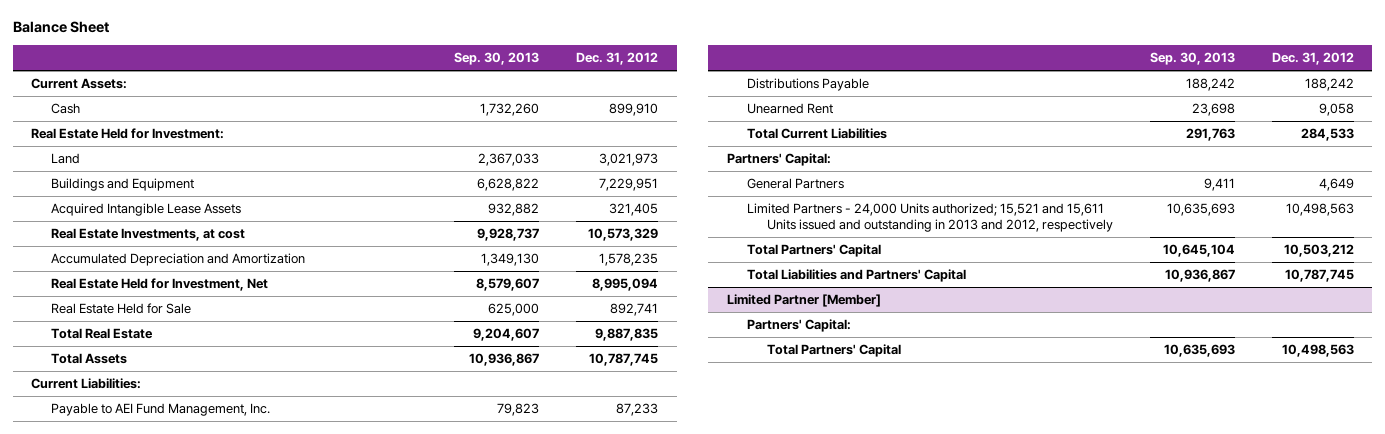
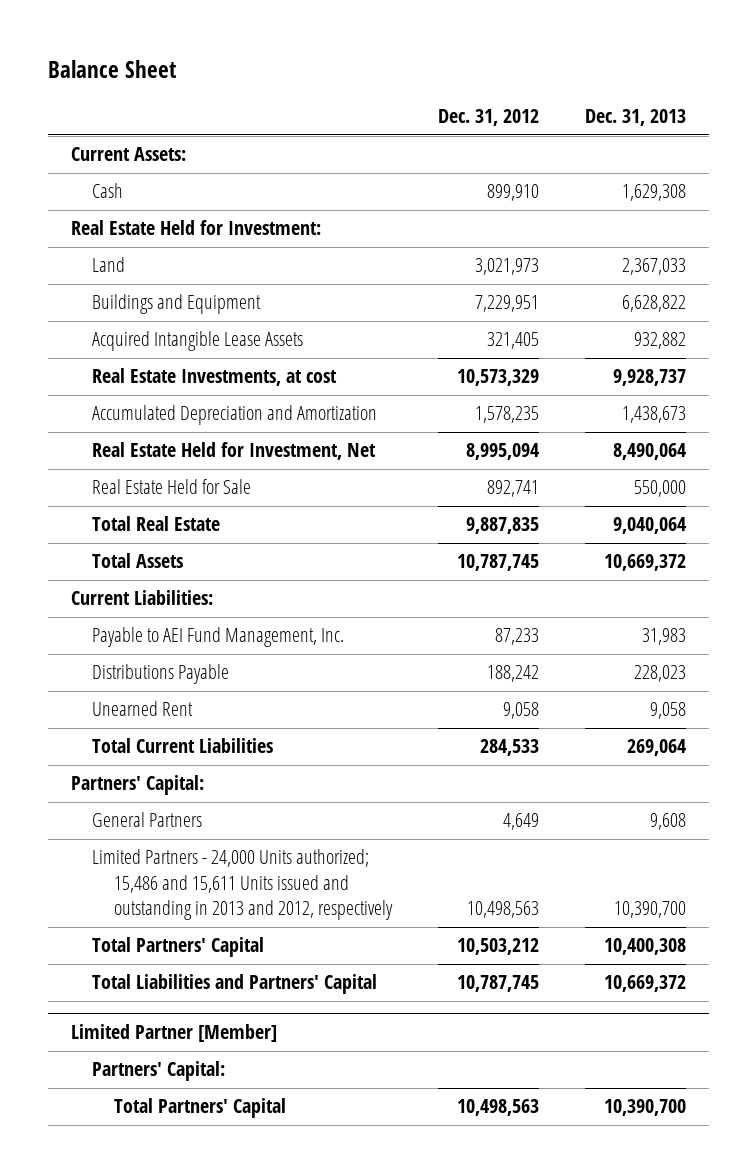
- | Sep. 30, 2013 | Dec. 31, 2012
+ | Dec. 31, 2012 | Dec. 31, 2013
- Limited Partners - 24,000 Units authorized; 15,521 and 15,611 Units issued and outstanding in 2013 and 2012, respectively | 10,635,693 | 10,498,563
+ Limited Partners - 24,000 Units authorized; 15,486 and 15,611 Units issued and outstanding in 2013 and 2012, respectively | 10,498,563 | 10,390,700

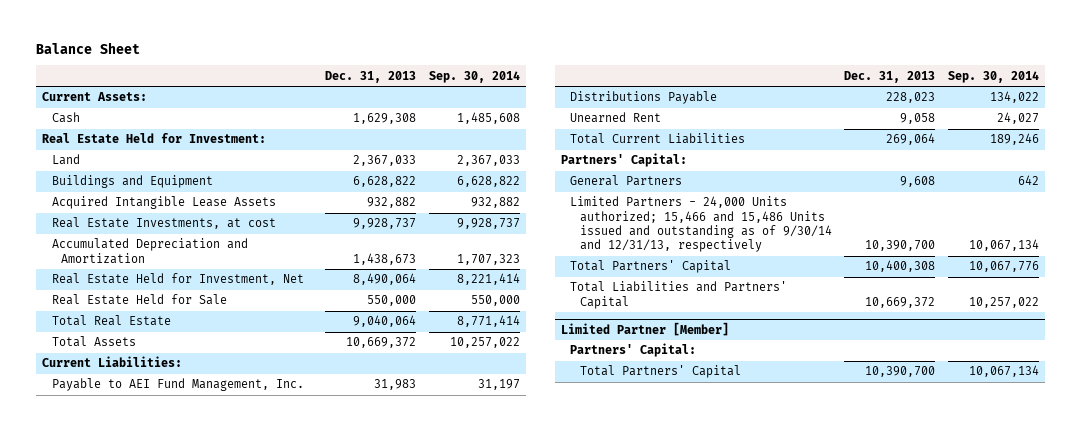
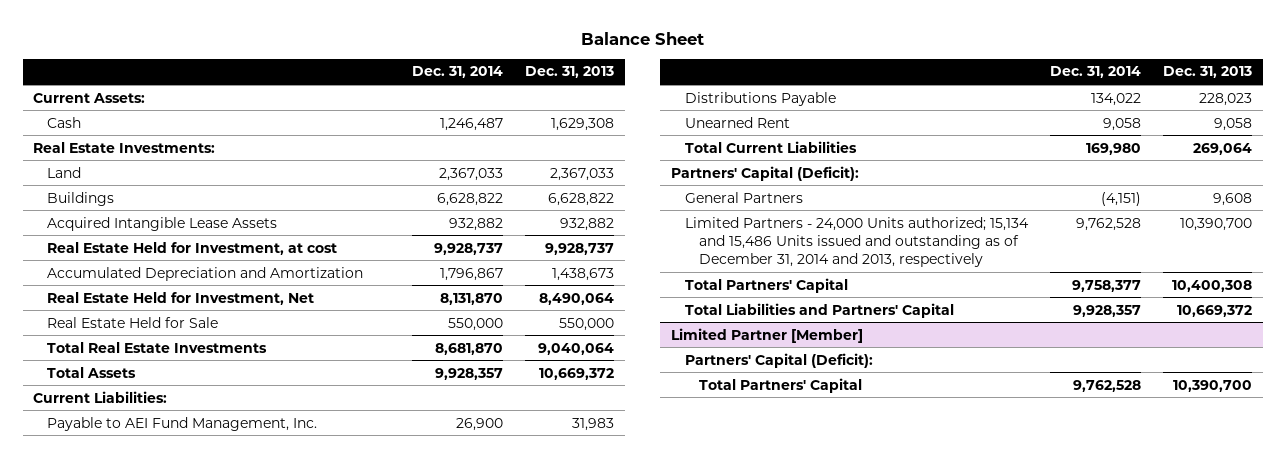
- | Dec. 31, 2013 | Sep. 30, 2014
+ | Dec. 31, 2014 | Dec. 31, 2013
- Real Estate Held for Investment:
+ Real Estate Investments:
- Buildings and Equipment | 6,628,822 | 6,628,822
+ Buildings | 6,628,822 | 6,628,822
- Real Estate Investments, at cost | 9,928,737 | 9,928,737
+ Real Estate Held for Investment, at cost | 9,928,737 | 9,928,737
- Total Real Estate | 9,040,064 | 8,771,414
+ Total Real Estate Investments | 8,681,870 | 9,040,064
- Partners' Capital:
+ Partners' Capital (Deficit):
- Limited Partners - 24,000 Units authorized; 15,466 and 15,486 Units issued and outstanding as of 9/30/14 and 12/31/13, respectively | 10,390,700 | 10,067,134
+ Limited Partners - 24,000 Units authorized; 15,134 and 15,486 Units issued and outstanding as of December 31, 2014 and 2013, respectively | 9,762,528 | 10,390,700
@ Limited Partner [Member]
- Partners' Capital:
+ Partners' Capital (Deficit):

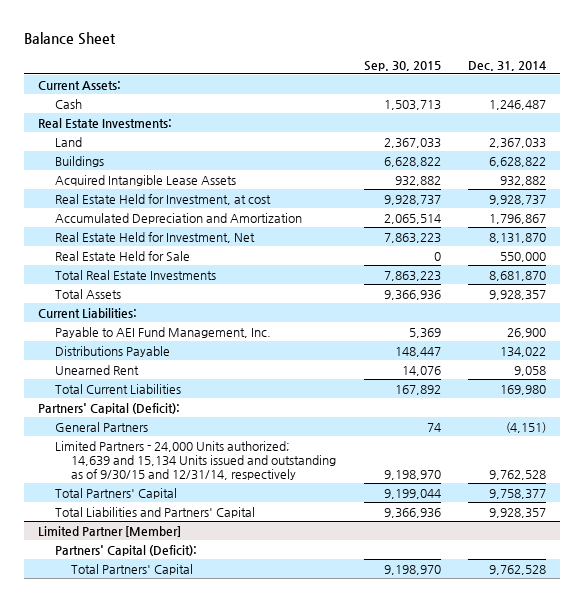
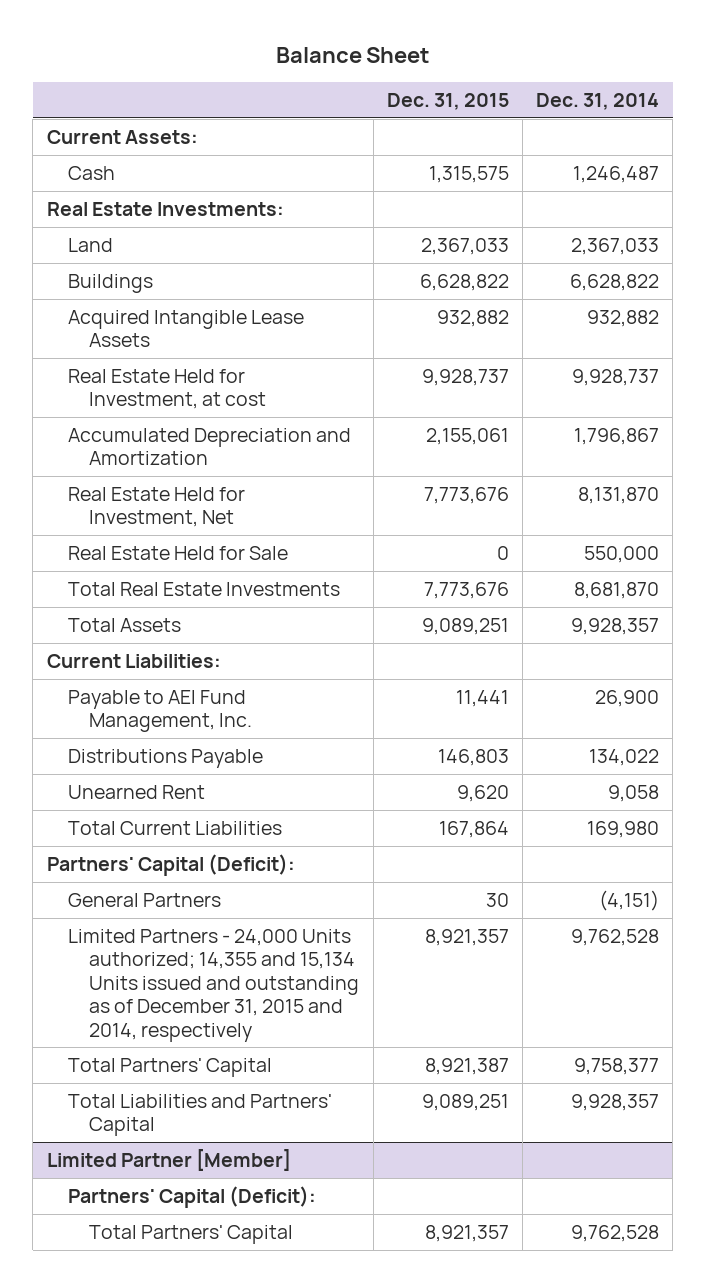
- | Sep. 30, 2015 | Dec. 31, 2014
+ | Dec. 31, 2015 | Dec. 31, 2014
- Limited Partners - 24,000 Units authorized; 14,639 and 15,134 Units issued and outstanding as of 9/30/15 and 12/31/14, respectively | 9,198,970 | 9,762,528
+ Limited Partners - 24,000 Units authorized; 14,355 and 15,134 Units issued and outstanding as of December 31, 2015 and 2014, respectively | 8,921,357 | 9,762,528

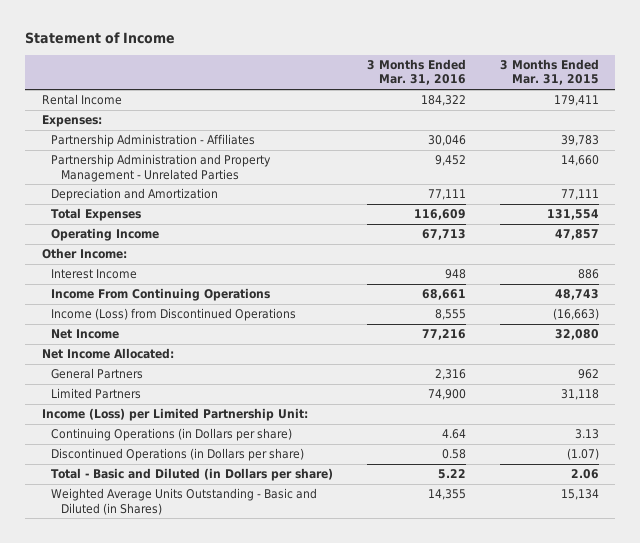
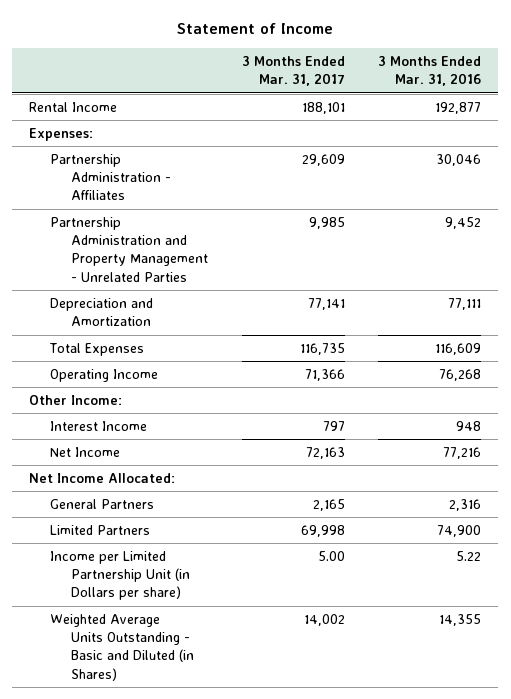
- | 3 Months Ended Mar. 31, 2016 | 3 Months Ended Mar. 31, 2015
+ | 3 Months Ended Mar. 31, 2017 | 3 Months Ended Mar. 31, 2016
- Rental Income | 184,322 | 179,411
+ Rental Income | 188,101 | 192,877
- Operating Income | 67,713 | 47,857
+ Operating Income | 71,366 | 76,268
- Income From Continuing Operations | 68,661 | 48,743
- Income (Loss) from Discontinued Operations | 8,555 | (16,663)
- Income (Loss) per Limited Partnership Unit:
- Continuing Operations (in Dollars per share) | 4.64 | 3.13
- Discontinued Operations (in Dollars per share) | 0.58 | (1.07)
- Total - Basic and Diluted (in Dollars per share) | 5.22 | 2.06
+ Income per Limited Partnership Unit (in Dollars per share) | 5.00 | 5.22

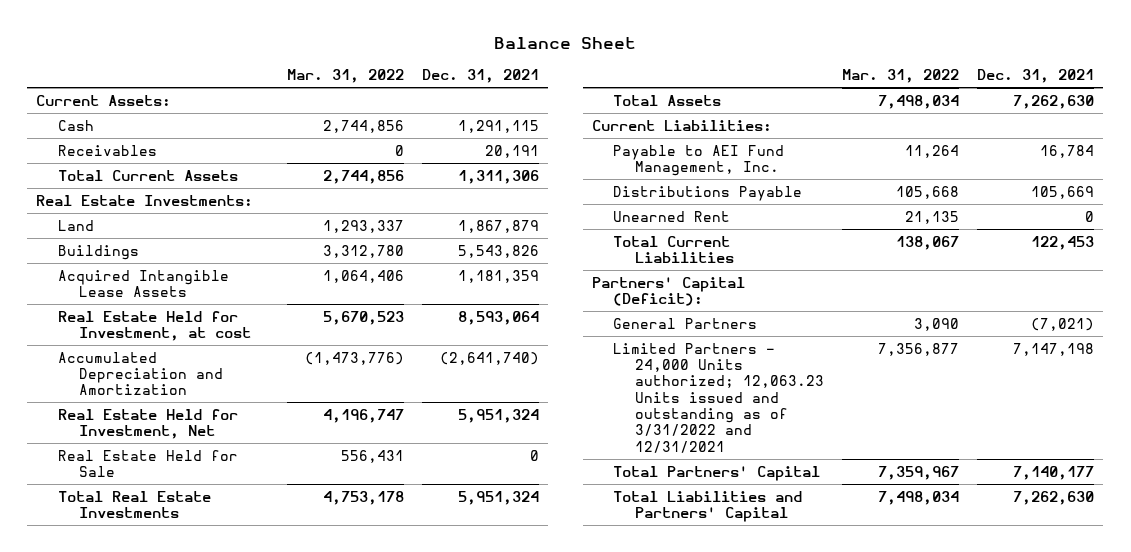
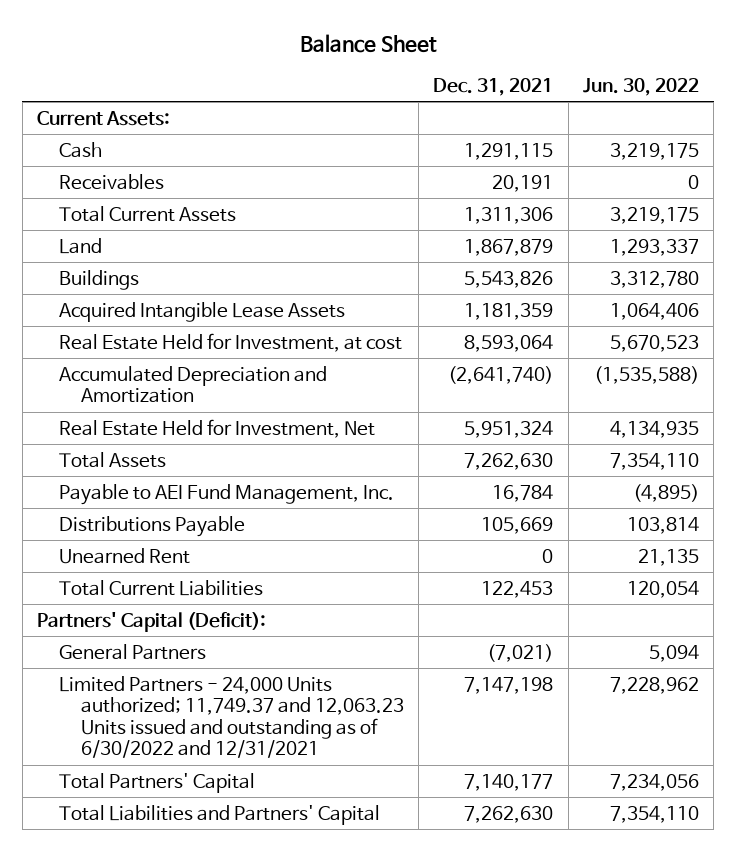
- | Mar. 31, 2022 | Dec. 31, 2021
+ | Dec. 31, 2021 | Jun. 30, 2022
- Real Estate Investments:
- Real Estate Held for Sale | 556,431 | 0
- Total Real Estate Investments | 4,753,178 | 5,951,324
- Current Liabilities:
- Limited Partners - 24,000 Units authorized; 12,063.23 Units issued and outstanding as of 3/31/2022 and 12/31/2021 | 7,356,877 | 7,147,198
+ Limited Partners - 24,000 Units authorized; 11,749.37 and 12,063.23 Units issued and outstanding as of 6/30/2022 and 12/31/2021 | 7,147,198 | 7,228,962

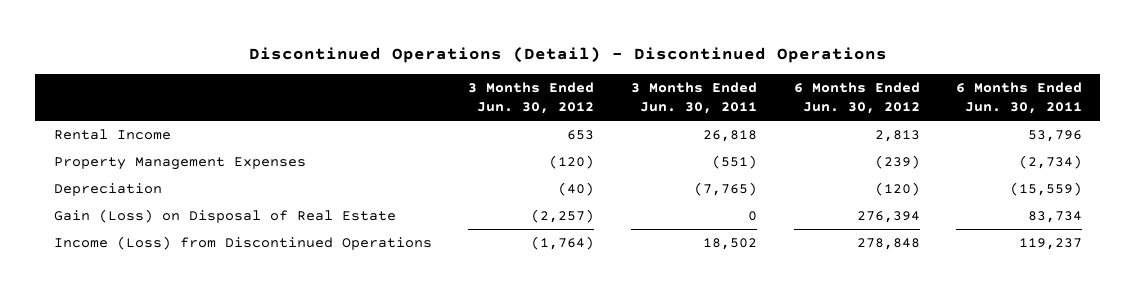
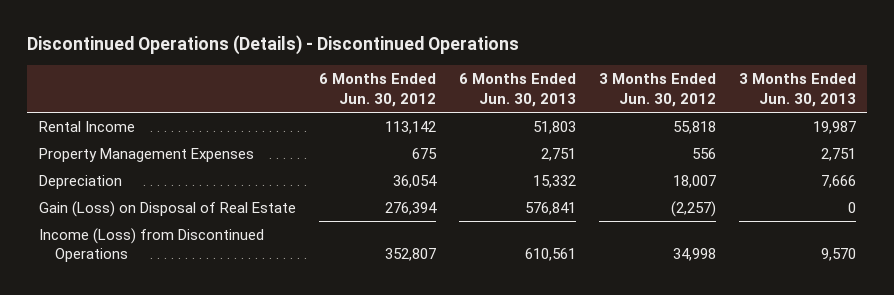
- Discontinued Operations (Detail) - Discontinued Operations
+ Discontinued Operations (Details) - Discontinued Operations
- | 3 Months Ended Jun. 30, 2012 | 3 Months Ended Jun. 30, 2011 | 6 Months Ended Jun. 30, 2012 | 6 Months Ended Jun. 30, 2011
+ | 6 Months Ended Jun. 30, 2012 | 6 Months Ended Jun. 30, 2013 | 3 Months Ended Jun. 30, 2012 | 3 Months Ended Jun. 30, 2013
- Rental Income | 653 | 26,818 | 2,813 | 53,796
- Property Management Expenses | (120) | (551) | (239) | (2,734)
- Depreciation | (40) | (7,765) | (120) | (15,559)
+ Rental Income | 113,142 | 51,803 | 55,818 | 19,987
+ Property Management Expenses | 675 | 2,751 | 556 | 2,751
+ Depreciation | 36,054 | 15,332 | 18,007 | 7,666
- Income (Loss) from Discontinued Operations | (1,764) | 18,502 | 278,848 | 119,237
+ Income (Loss) from Discontinued Operations | 352,807 | 610,561 | 34,998 | 9,570

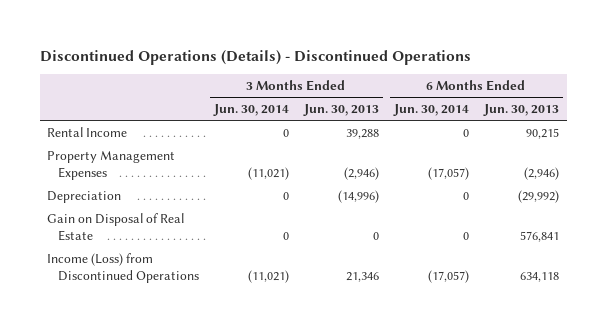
- | 6 Months Ended Jun. 30, 2012 | 6 Months Ended Jun. 30, 2013 | 3 Months Ended Jun. 30, 2012 | 3 Months Ended Jun. 30, 2013
+ | 3 Months Ended Jun. 30, 2014 | 3 Months Ended Jun. 30, 2013 | 6 Months Ended Jun. 30, 2014 | 6 Months Ended Jun. 30, 2013
- Rental Income | 113,142 | 51,803 | 55,818 | 19,987
- Property Management Expenses | 675 | 2,751 | 556 | 2,751
- Depreciation | 36,054 | 15,332 | 18,007 | 7,666
- Gain (Loss) on Disposal of Real Estate | 276,394 | 576,841 | (2,257) | 0
- Income (Loss) from Discontinued Operations | 352,807 | 610,561 | 34,998 | 9,570
+ Rental Income | 0 | 39,288 | 0 | 90,215
+ Property Management Expenses | (11,021) | (2,946) | (17,057) | (2,946)
+ Depreciation | 0 | (14,996) | 0 | (29,992)
+ Gain on Disposal of Real Estate | 0 | 0 | 0 | 576,841
+ Income (Loss) from Discontinued Operations | (11,021) | 21,346 | (17,057) | 634,118

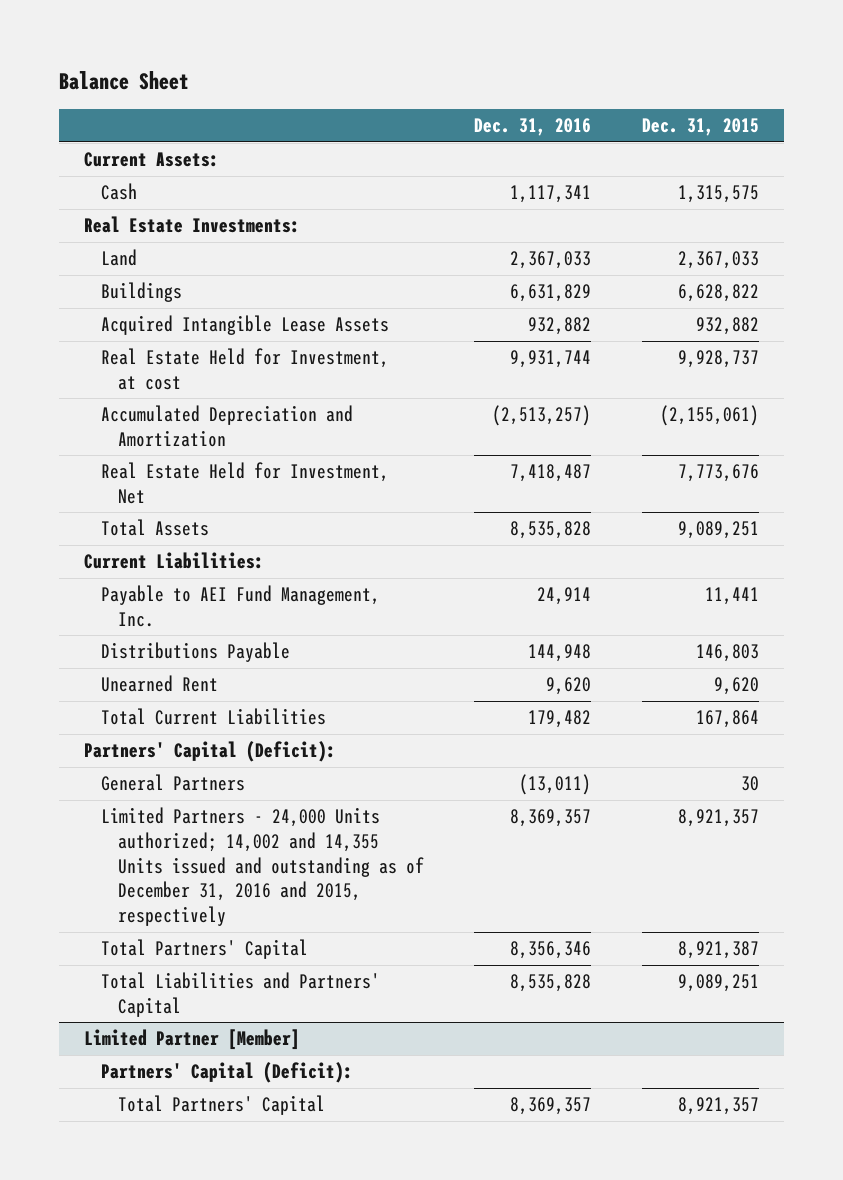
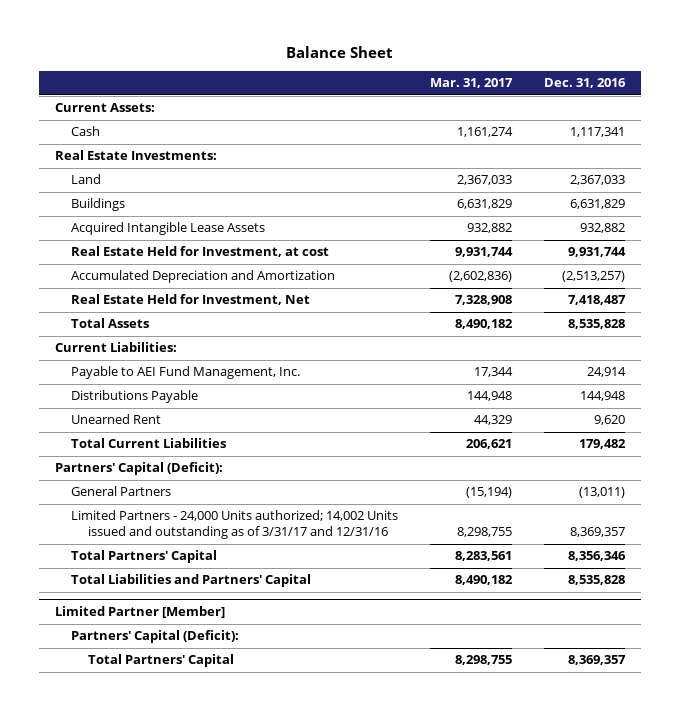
- | Dec. 31, 2016 | Dec. 31, 2015
+ | Mar. 31, 2017 | Dec. 31, 2016
- Limited Partners - 24,000 Units authorized; 14,002 and 14,355 Units issued and outstanding as of December 31, 2016 and 2015, respectively | 8,369,357 | 8,921,357
+ Limited Partners - 24,000 Units authorized; 14,002 Units issued and outstanding as of 3/31/17 and 12/31/16 | 8,298,755 | 8,369,357

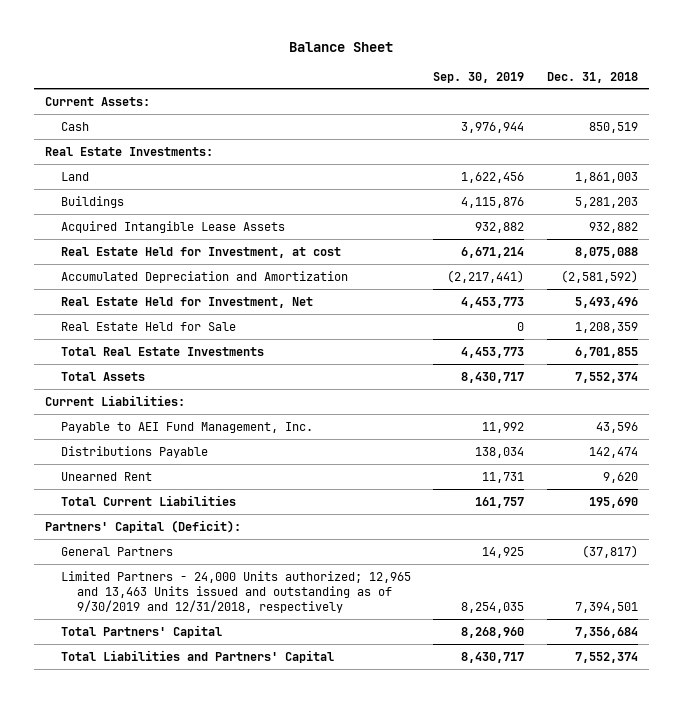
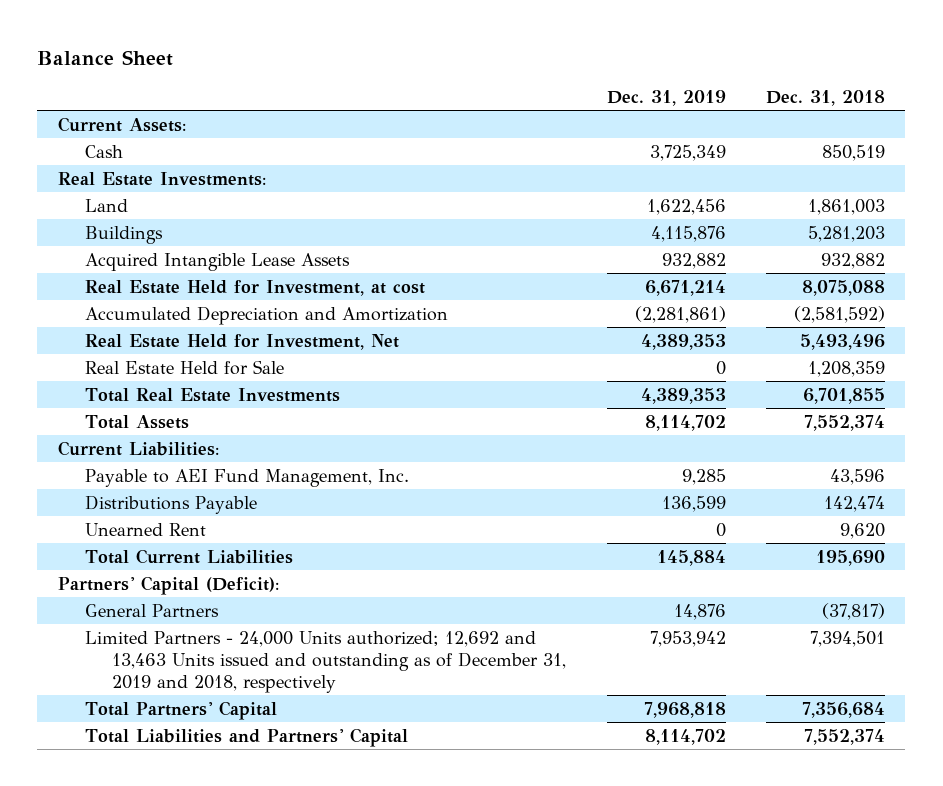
- | Sep. 30, 2019 | Dec. 31, 2018
+ | Dec. 31, 2019 | Dec. 31, 2018
- Limited Partners - 24,000 Units authorized; 12,965 and 13,463 Units issued and outstanding as of 9/30/2019 and 12/31/2018, respectively | 8,254,035 | 7,394,501
+ Limited Partners - 24,000 Units authorized; 12,692 and 13,463 Units issued and outstanding as of December 31, 2019 and 2018, respectively | 7,953,942 | 7,394,501

